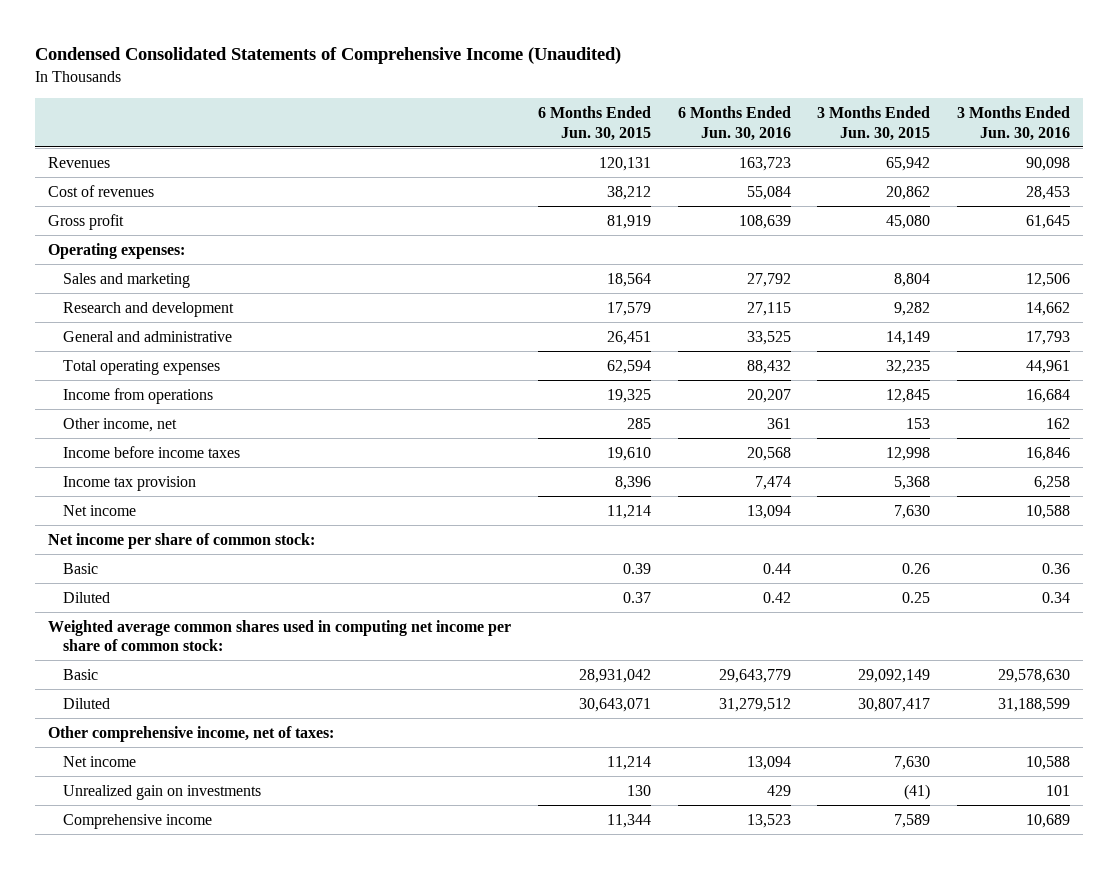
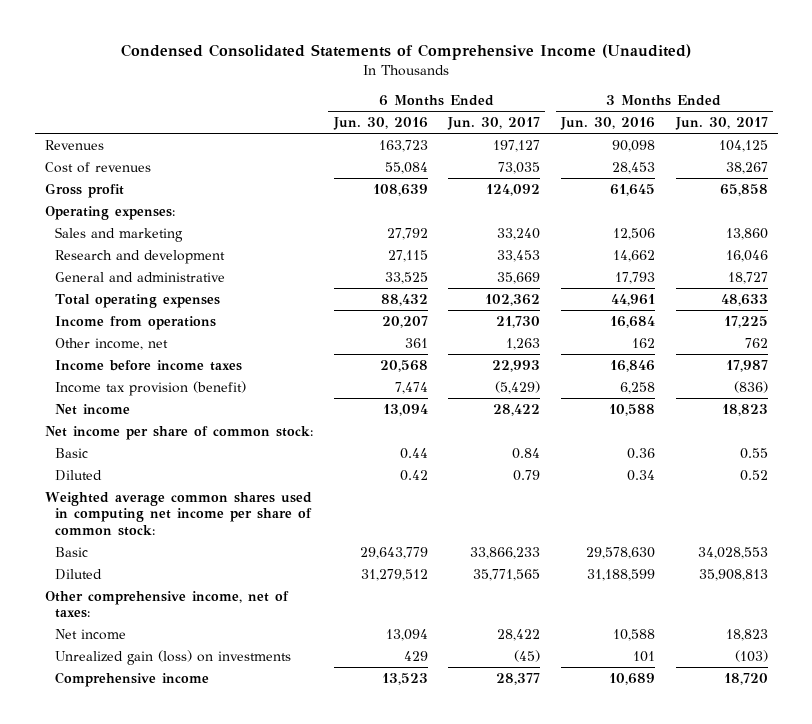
- | 6 Months Ended Jun. 30, 2015 | 6 Months Ended Jun. 30, 2016 | 3 Months Ended Jun. 30, 2015 | 3 Months Ended Jun. 30, 2016
+ | 6 Months Ended Jun. 30, 2016 | 6 Months Ended Jun. 30, 2017 | 3 Months Ended Jun. 30, 2016 | 3 Months Ended Jun. 30, 2017
- Income tax provision | 8,396 | 7,474 | 5,368 | 6,258
+ Income tax provision (benefit) | 7,474 | (5,429) | 6,258 | (836)
- Unrealized gain on investments | 130 | 429 | (41) | 101
+ Unrealized gain (loss) on investments | 429 | (45) | 101 | (103)

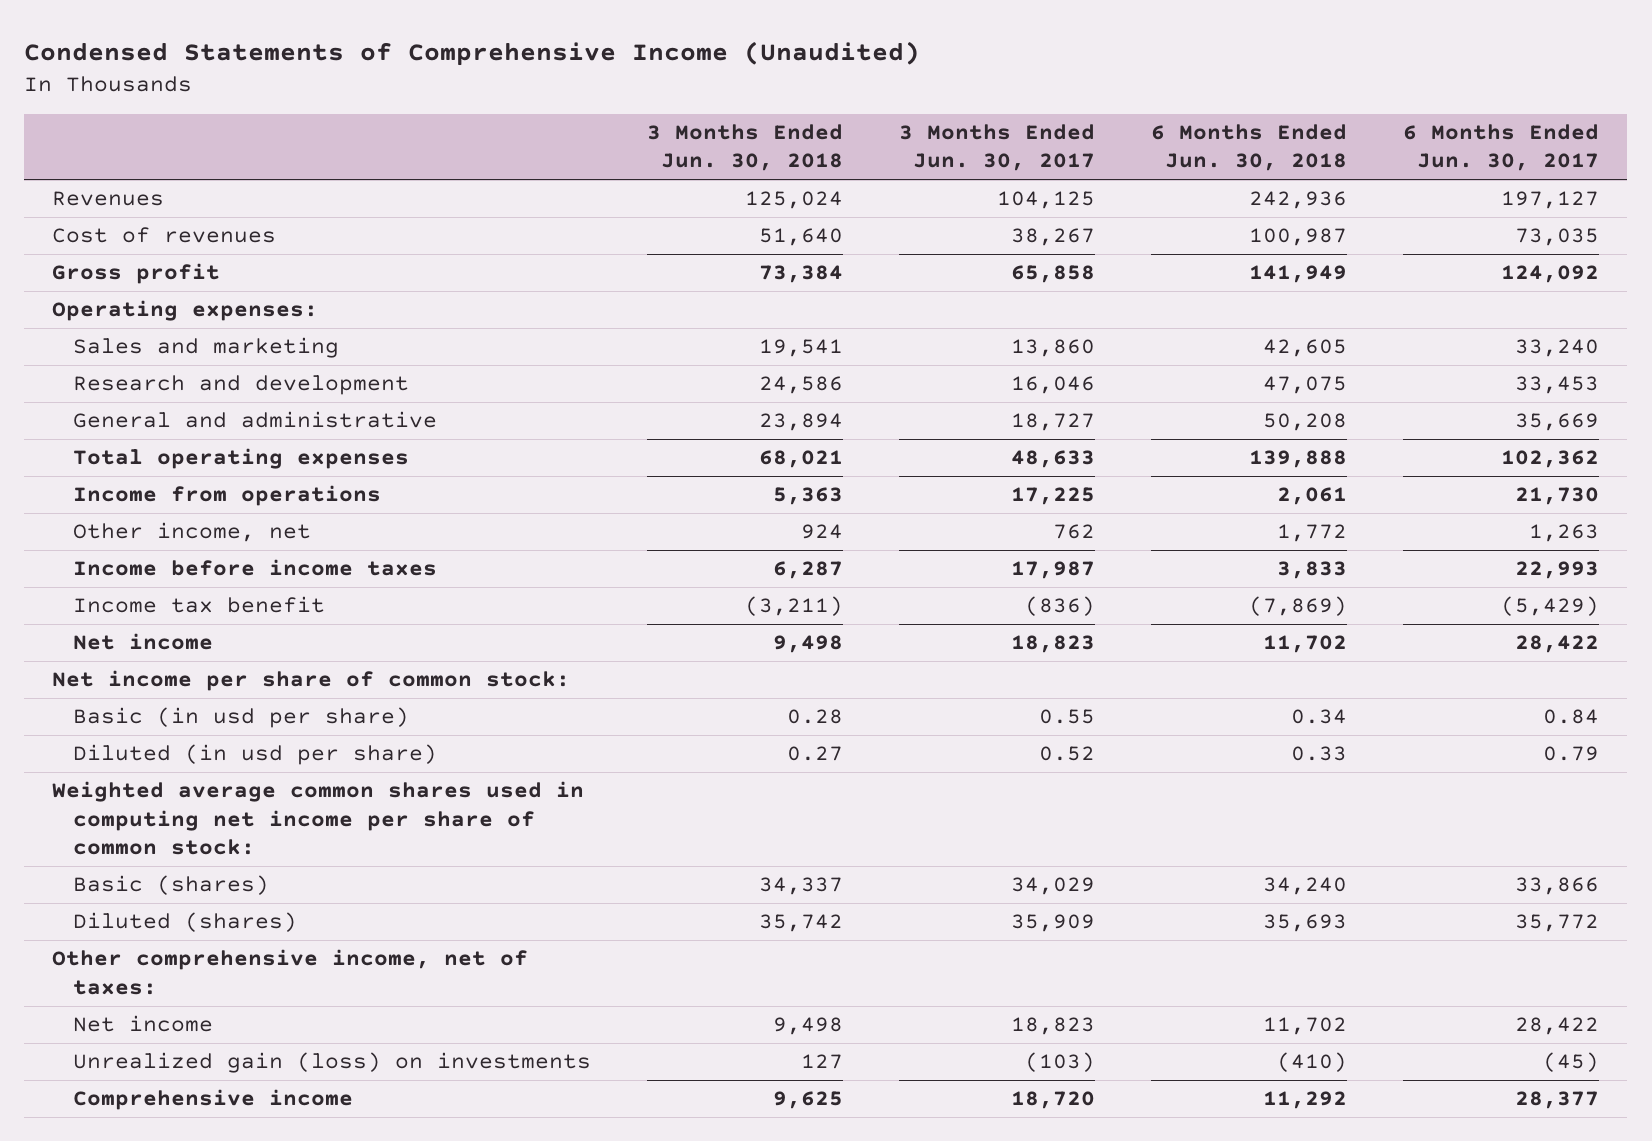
- Condensed Consolidated Statements of Comprehensive Income (Unaudited)
+ Condensed Statements of Comprehensive Income (Unaudited)
- | 6 Months Ended Jun. 30, 2016 | 6 Months Ended Jun. 30, 2017 | 3 Months Ended Jun. 30, 2016 | 3 Months Ended Jun. 30, 2017
+ | 3 Months Ended Jun. 30, 2018 | 3 Months Ended Jun. 30, 2017 | 6 Months Ended Jun. 30, 2018 | 6 Months Ended Jun. 30, 2017
- Income tax provision (benefit) | 7,474 | (5,429) | 6,258 | (836)
+ Income tax benefit | (3,211) | (836) | (7,869) | (5,429)
- Basic | 0.44 | 0.84 | 0.36 | 0.55
- Diluted | 0.42 | 0.79 | 0.34 | 0.52
+ Basic (in usd per share) | 0.28 | 0.55 | 0.34 | 0.84
+ Diluted (in usd per share) | 0.27 | 0.52 | 0.33 | 0.79
- Basic | 29,643,779 | 33,866,233 | 29,578,630 | 34,028,553
- Diluted | 31,279,512 | 35,771,565 | 31,188,599 | 35,908,813
+ Basic (shares) | 34,337 | 34,029 | 34,240 | 33,866
+ Diluted (shares) | 35,742 | 35,909 | 35,693 | 35,772

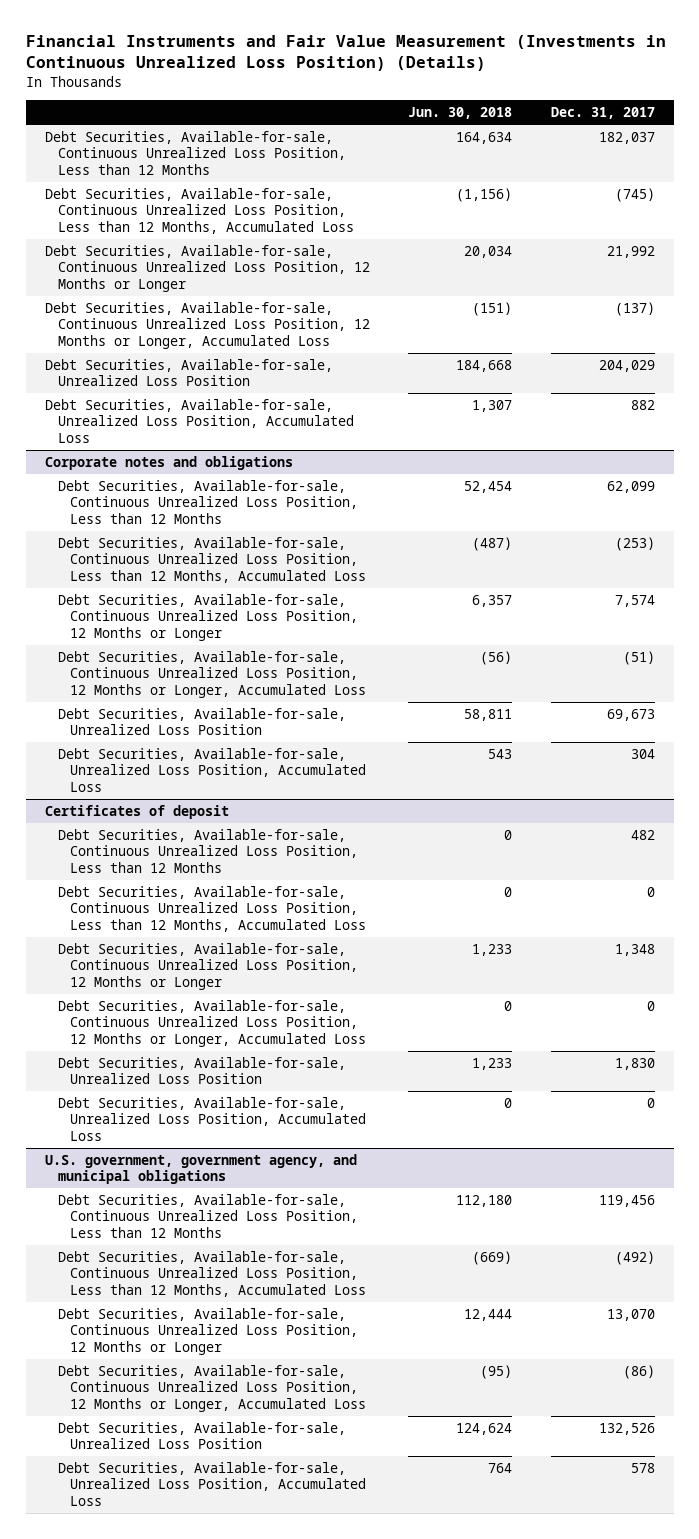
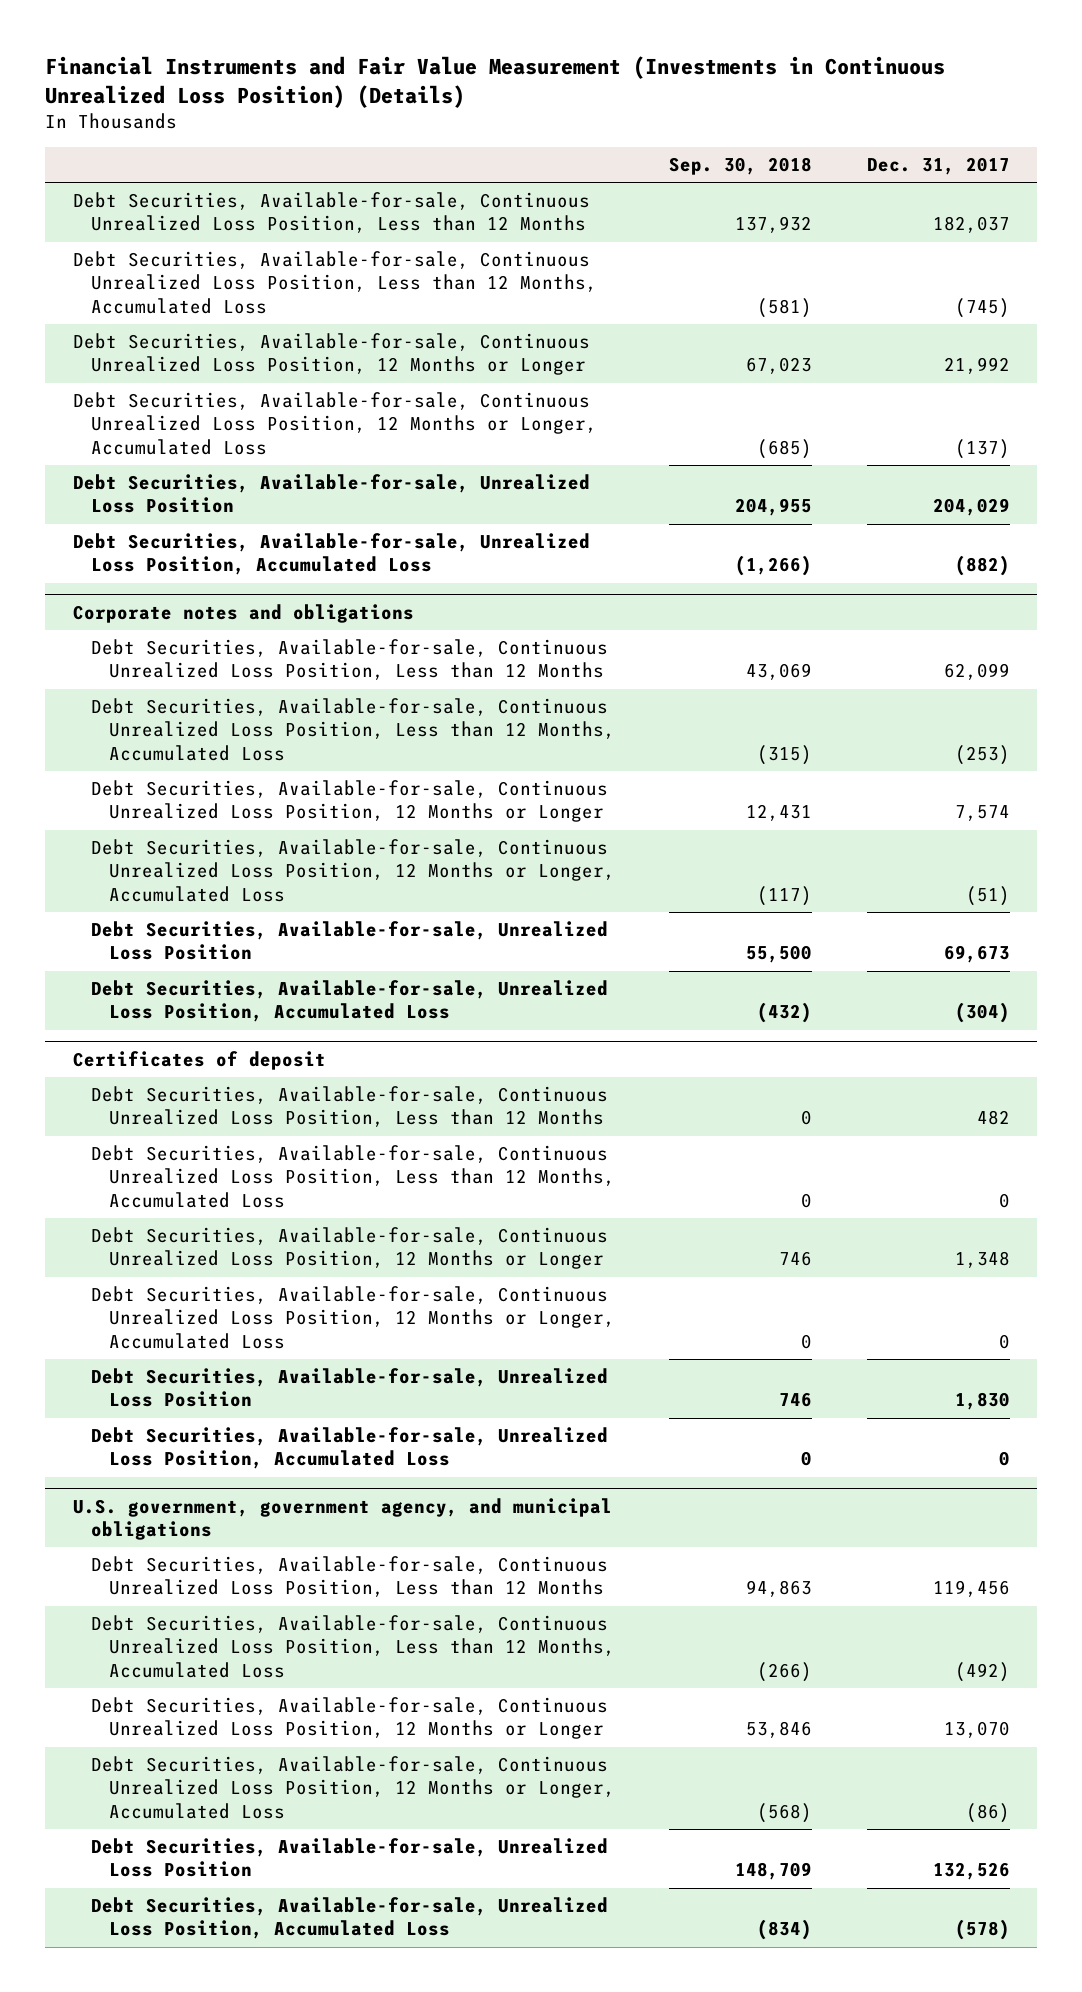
- | Jun. 30, 2018 | Dec. 31, 2017
+ | Sep. 30, 2018 | Dec. 31, 2017
- Debt Securities, Available-for-sale, Unrealized Loss Position, Accumulated Loss | 1,307 | 882
+ Debt Securities, Available-for-sale, Unrealized Loss Position, Accumulated Loss | (1,266) | (882)
@ Corporate notes and obligations
- Debt Securities, Available-for-sale, Unrealized Loss Position, Accumulated Loss | 543 | 304
+ Debt Securities, Available-for-sale, Unrealized Loss Position, Accumulated Loss | (432) | (304)
@ U.S. government, government agency, and municipal obligations
- Debt Securities, Available-for-sale, Unrealized Loss Position, Accumulated Loss | 764 | 578
+ Debt Securities, Available-for-sale, Unrealized Loss Position, Accumulated Loss | (834) | (578)

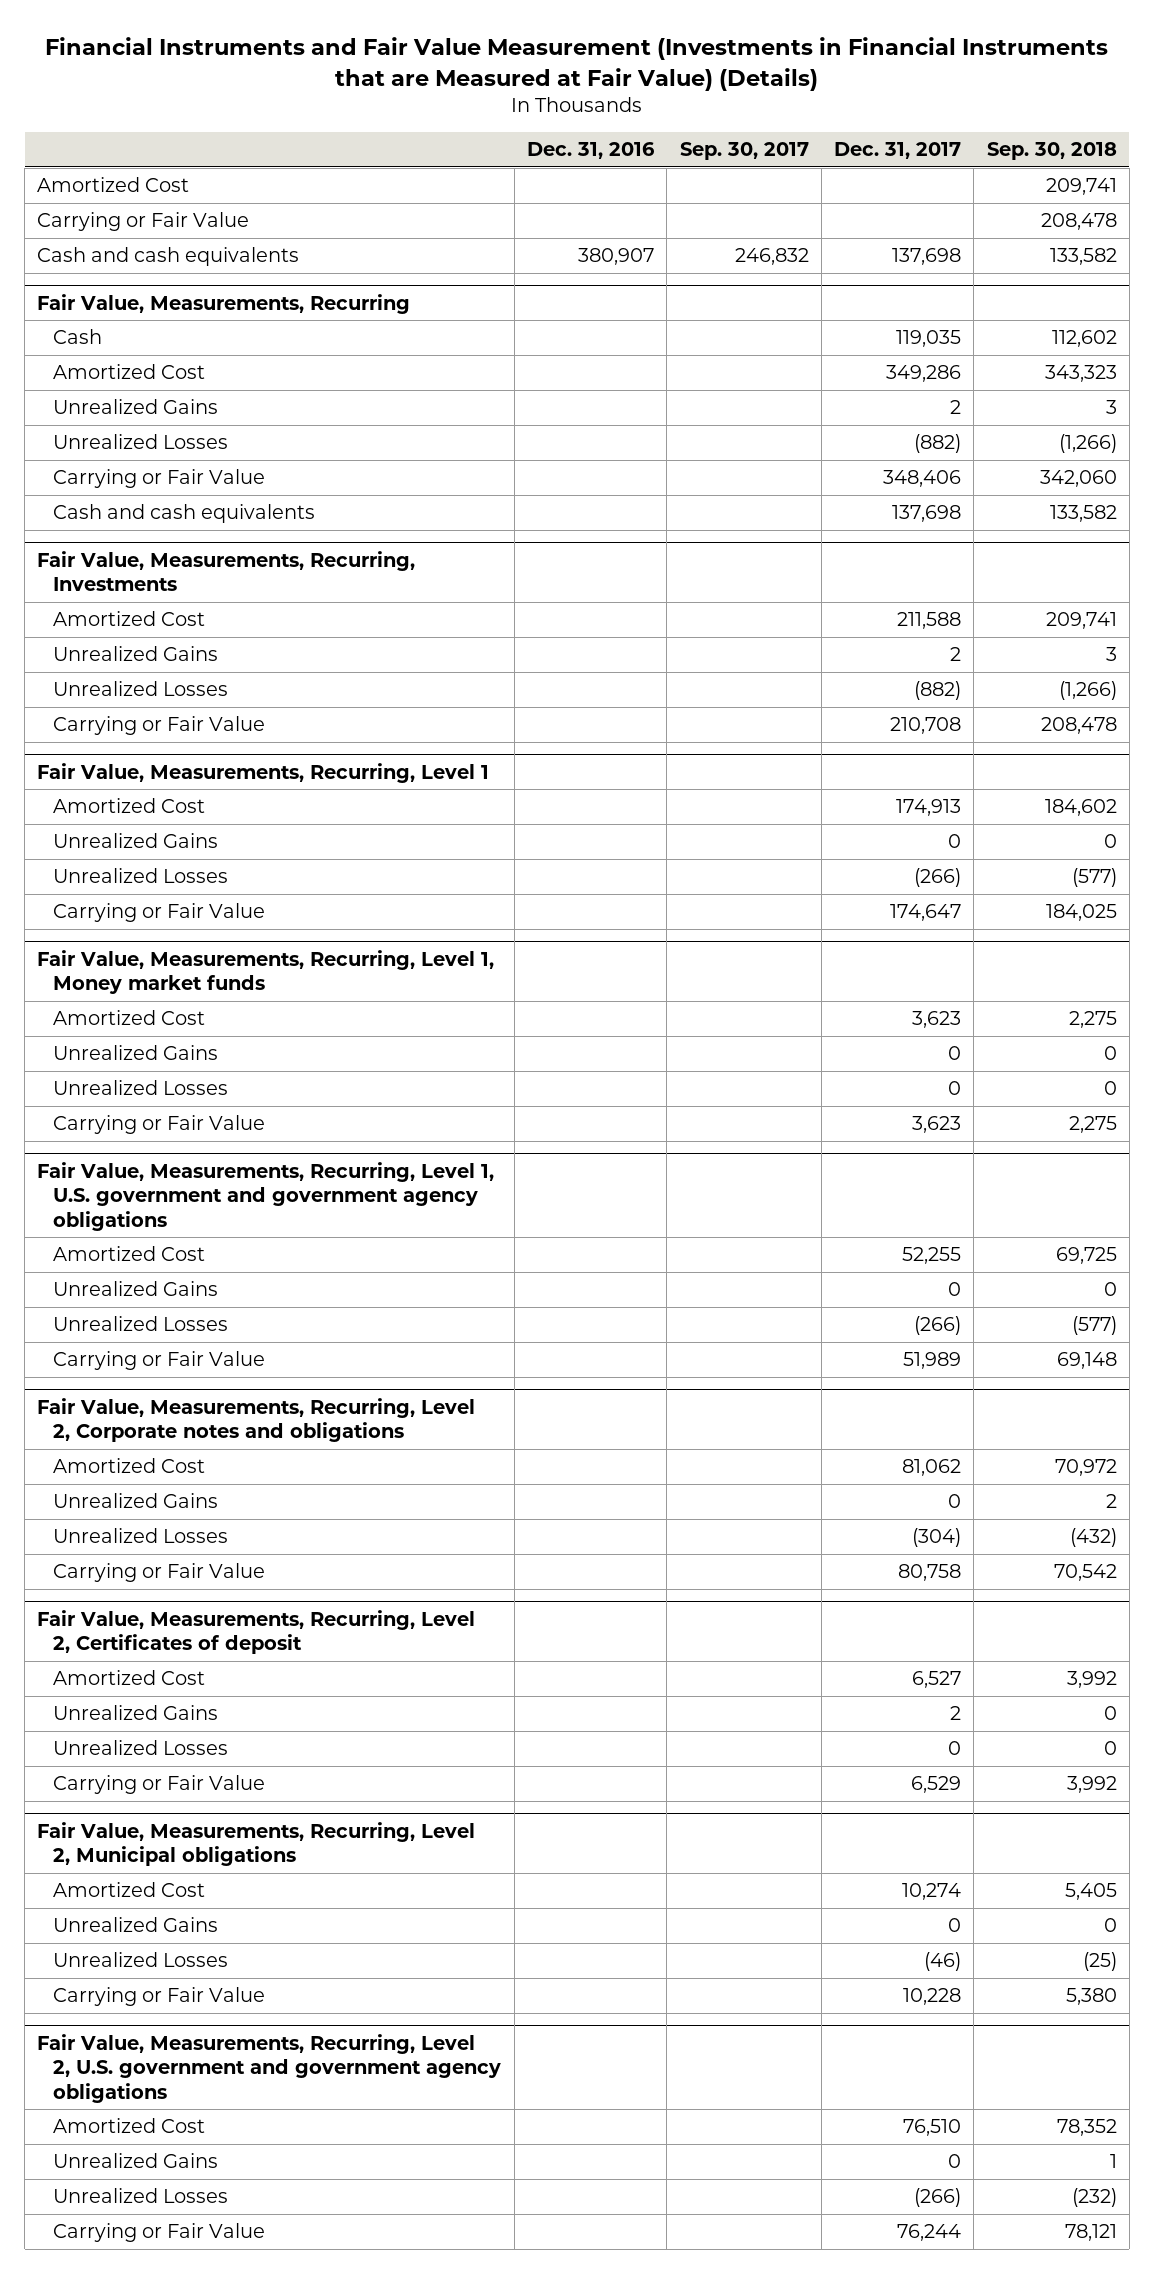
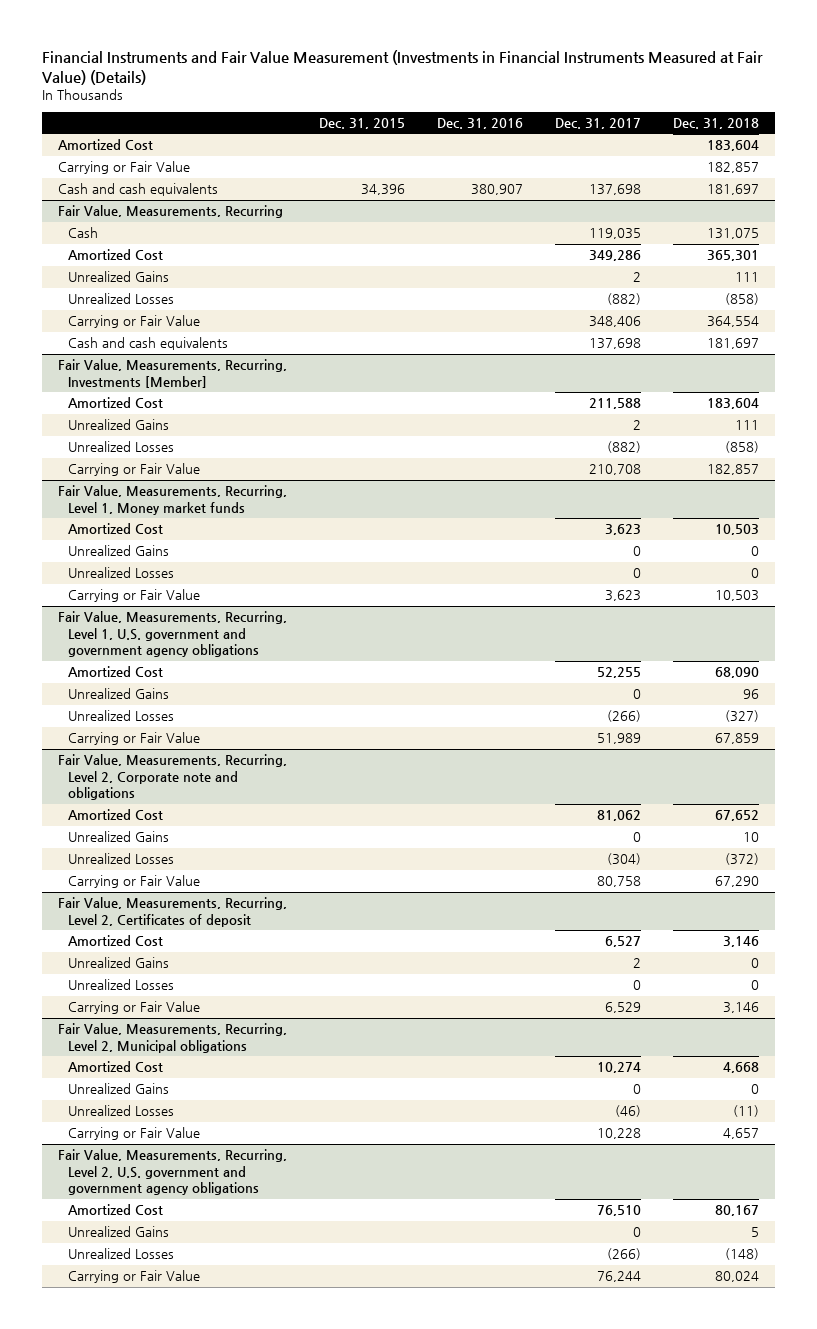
- Financial Instruments and Fair Value Measurement (Investments in Financial Instruments that are Measured at Fair Value) (Details)
+ Financial Instruments and Fair Value Measurement (Investments in Financial Instruments Measured at Fair Value) (Details)
- | Dec. 31, 2016 | Sep. 30, 2017 | Dec. 31, 2017 | Sep. 30, 2018
+ | Dec. 31, 2015 | Dec. 31, 2016 | Dec. 31, 2017 | Dec. 31, 2018
- Fair Value, Measurements, Recurring, Investments
+ Fair Value, Measurements, Recurring, Investments [Member]
- Fair Value, Measurements, Recurring, Level 1
- Amortized Cost | | | 174,913 | 184,602
- Unrealized Gains | | | 0 | 0
- Unrealized Losses | | | (266) | (577)
- Carrying or Fair Value | | | 174,647 | 184,025
- Fair Value, Measurements, Recurring, Level 2, Corporate notes and obligations
+ Fair Value, Measurements, Recurring, Level 2, Corporate note and obligations

